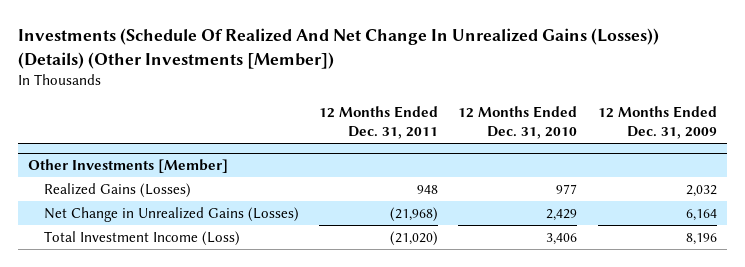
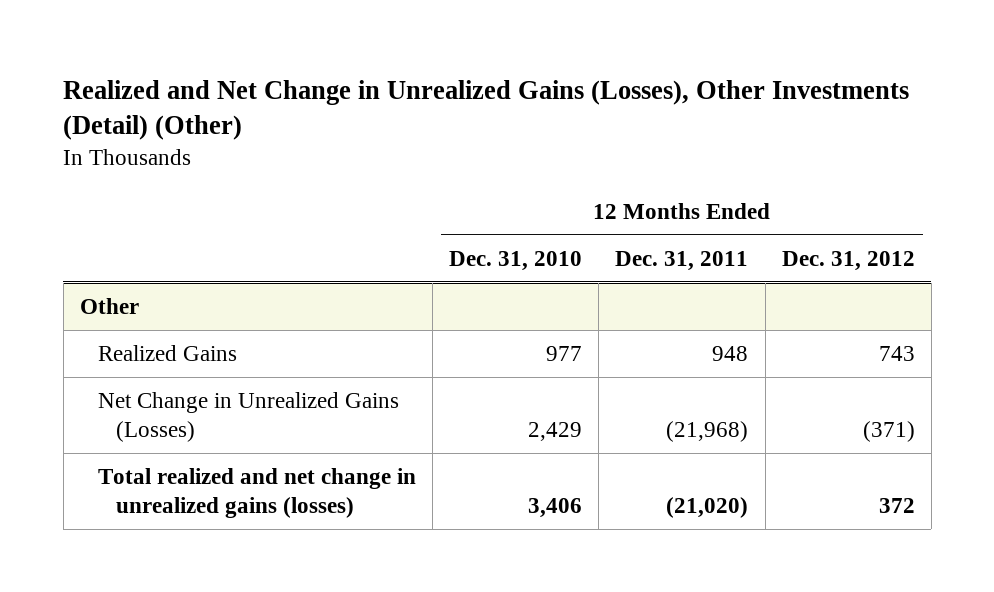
- Investments (Schedule Of Realized And Net Change In Unrealized Gains (Losses)) (Details) (Other Investments [Member])
+ Realized and Net Change in Unrealized Gains (Losses), Other Investments (Detail) (Other)
- | 12 Months Ended Dec. 31, 2011 | 12 Months Ended Dec. 31, 2010 | 12 Months Ended Dec. 31, 2009
+ | 12 Months Ended Dec. 31, 2010 | 12 Months Ended Dec. 31, 2011 | 12 Months Ended Dec. 31, 2012
- Other Investments [Member]
- Realized Gains (Losses) | 948 | 977 | 2,032
+ Other
+ Realized Gains | 977 | 948 | 743
- Total Investment Income (Loss) | (21,020) | 3,406 | 8,196
+ Total realized and net change in unrealized gains (losses) | 3,406 | (21,020) | 372

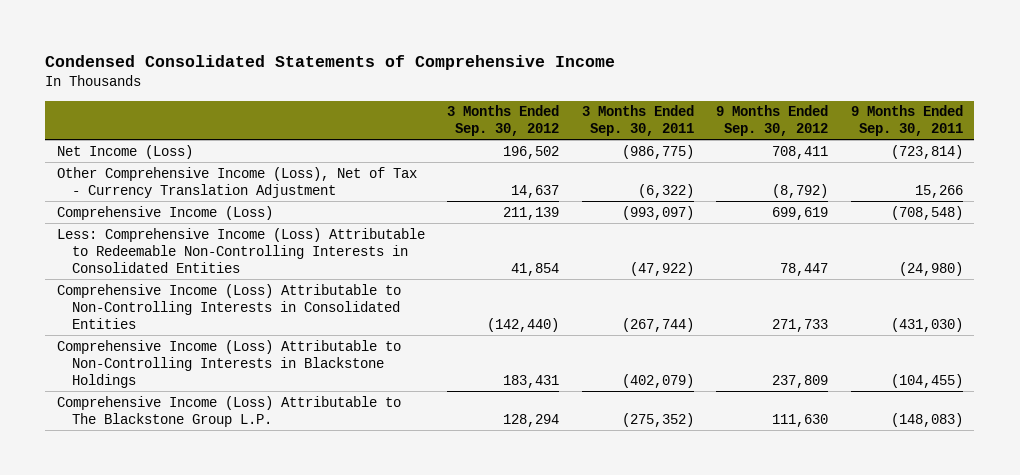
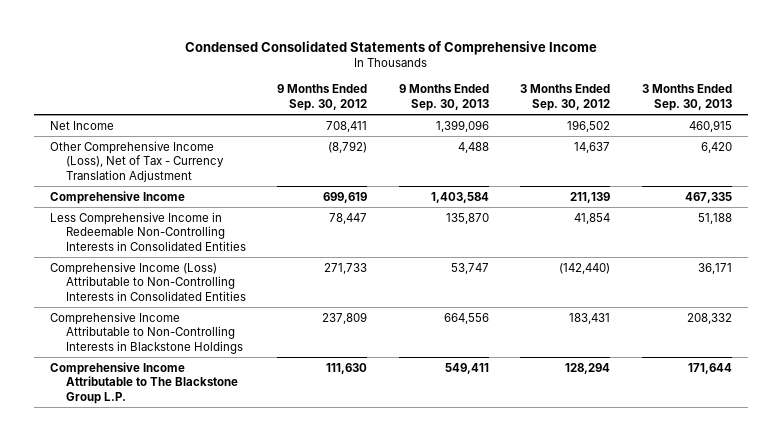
- | 3 Months Ended Sep. 30, 2012 | 3 Months Ended Sep. 30, 2011 | 9 Months Ended Sep. 30, 2012 | 9 Months Ended Sep. 30, 2011
+ | 9 Months Ended Sep. 30, 2012 | 9 Months Ended Sep. 30, 2013 | 3 Months Ended Sep. 30, 2012 | 3 Months Ended Sep. 30, 2013
- Net Income (Loss) | 196,502 | (986,775) | 708,411 | (723,814)
+ Net Income | 708,411 | 1,399,096 | 196,502 | 460,915
- Comprehensive Income (Loss) | 211,139 | (993,097) | 699,619 | (708,548)
- Less: Comprehensive Income (Loss) Attributable to Redeemable Non-Controlling Interests in Consolidated Entities | 41,854 | (47,922) | 78,447 | (24,980)
+ Comprehensive Income | 699,619 | 1,403,584 | 211,139 | 467,335
+ Less Comprehensive Income in Redeemable Non-Controlling Interests in Consolidated Entities | 78,447 | 135,870 | 41,854 | 51,188
- Comprehensive Income (Loss) Attributable to Non-Controlling Interests in Blackstone Holdings | 183,431 | (402,079) | 237,809 | (104,455)
- Comprehensive Income (Loss) Attributable to The Blackstone Group L.P. | 128,294 | (275,352) | 111,630 | (148,083)
+ Comprehensive Income Attributable to Non-Controlling Interests in Blackstone Holdings | 237,809 | 664,556 | 183,431 | 208,332
+ Comprehensive Income Attributable to The Blackstone Group L.P. | 111,630 | 549,411 | 128,294 | 171,644

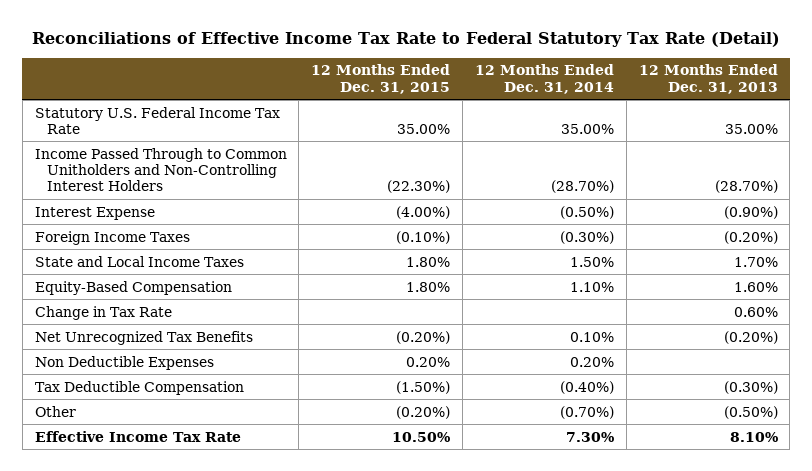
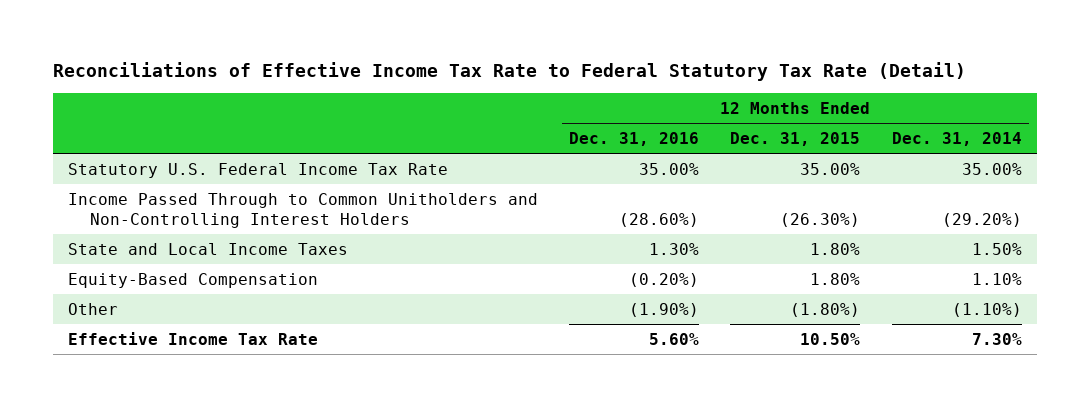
- | 12 Months Ended Dec. 31, 2015 | 12 Months Ended Dec. 31, 2014 | 12 Months Ended Dec. 31, 2013
+ | 12 Months Ended Dec. 31, 2016 | 12 Months Ended Dec. 31, 2015 | 12 Months Ended Dec. 31, 2014
- Income Passed Through to Common Unitholders and Non-Controlling Interest Holders | (22.30%) | (28.70%) | (28.70%)
- Interest Expense | (4.00%) | (0.50%) | (0.90%)
- Foreign Income Taxes | (0.10%) | (0.30%) | (0.20%)
+ Income Passed Through to Common Unitholders and Non-Controlling Interest Holders | (28.60%) | (26.30%) | (29.20%)
- Change in Tax Rate | | | 0.60%
- Net Unrecognized Tax Benefits | (0.20%) | 0.10% | (0.20%)
- Non Deductible Expenses | 0.20% | 0.20% |
- Tax Deductible Compensation | (1.50%) | (0.40%) | (0.30%)
- Other | (0.20%) | (0.70%) | (0.50%)
+ Other | (1.90%) | (1.80%) | (1.10%)

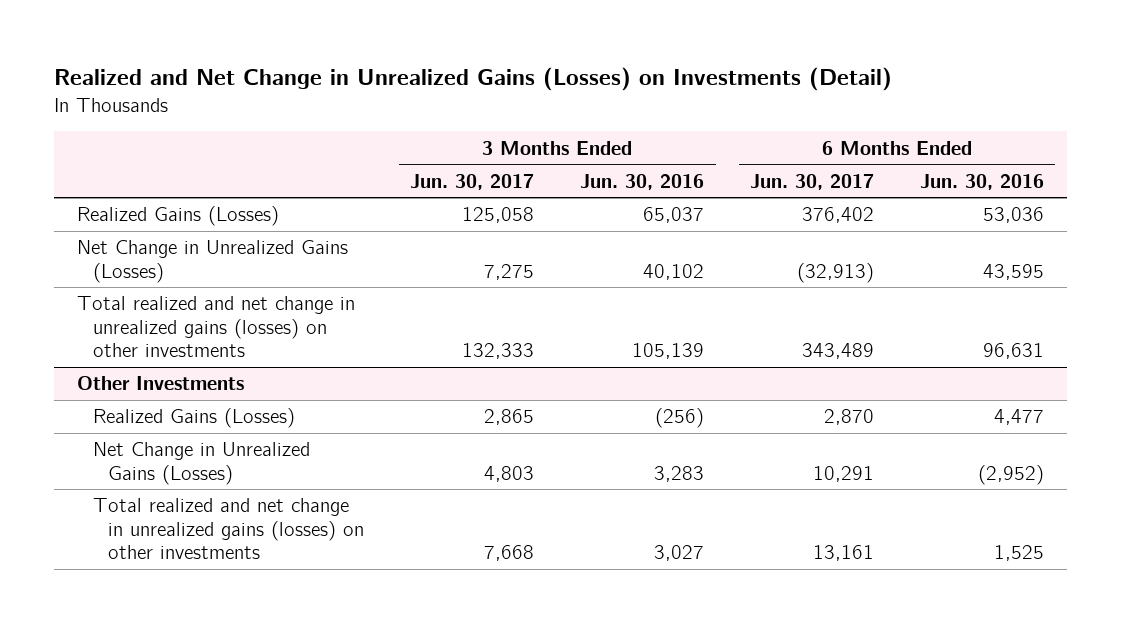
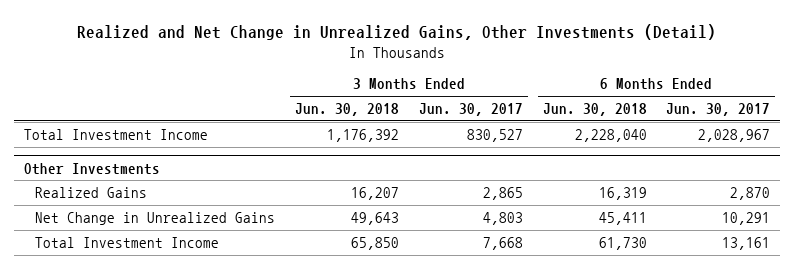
- Realized and Net Change in Unrealized Gains (Losses) on Investments (Detail)
+ Realized and Net Change in Unrealized Gains, Other Investments (Detail)
- | 3 Months Ended Jun. 30, 2017 | 3 Months Ended Jun. 30, 2016 | 6 Months Ended Jun. 30, 2017 | 6 Months Ended Jun. 30, 2016
+ | 3 Months Ended Jun. 30, 2018 | 3 Months Ended Jun. 30, 2017 | 6 Months Ended Jun. 30, 2018 | 6 Months Ended Jun. 30, 2017
- Realized Gains (Losses) | 125,058 | 65,037 | 376,402 | 53,036
- Net Change in Unrealized Gains (Losses) | 7,275 | 40,102 | (32,913) | 43,595
- Total realized and net change in unrealized gains (losses) on other investments | 132,333 | 105,139 | 343,489 | 96,631
+ Total Investment Income | 1,176,392 | 830,527 | 2,228,040 | 2,028,967
@ Other Investments
- Realized Gains (Losses) | 2,865 | (256) | 2,870 | 4,477
- Net Change in Unrealized Gains (Losses) | 4,803 | 3,283 | 10,291 | (2,952)
- Total realized and net change in unrealized gains (losses) on other investments | 7,668 | 3,027 | 13,161 | 1,525
+ Realized Gains | 16,207 | 2,865 | 16,319 | 2,870
+ Net Change in Unrealized Gains | 49,643 | 4,803 | 45,411 | 10,291
+ Total Investment Income | 65,850 | 7,668 | 61,730 | 13,161

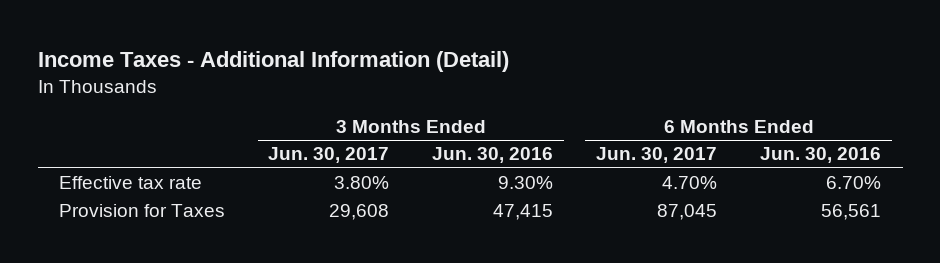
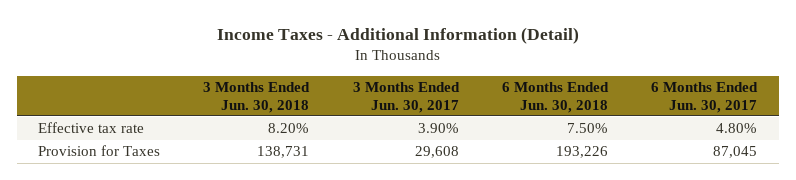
- | 3 Months Ended Jun. 30, 2017 | 3 Months Ended Jun. 30, 2016 | 6 Months Ended Jun. 30, 2017 | 6 Months Ended Jun. 30, 2016
+ | 3 Months Ended Jun. 30, 2018 | 3 Months Ended Jun. 30, 2017 | 6 Months Ended Jun. 30, 2018 | 6 Months Ended Jun. 30, 2017
- Effective tax rate | 3.80% | 9.30% | 4.70% | 6.70%
+ Effective tax rate | 8.20% | 3.90% | 7.50% | 4.80%

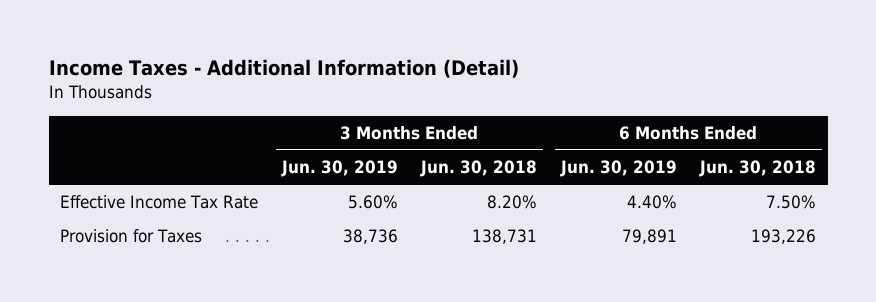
- | 3 Months Ended Jun. 30, 2018 | 3 Months Ended Jun. 30, 2017 | 6 Months Ended Jun. 30, 2018 | 6 Months Ended Jun. 30, 2017
+ | 3 Months Ended Jun. 30, 2019 | 3 Months Ended Jun. 30, 2018 | 6 Months Ended Jun. 30, 2019 | 6 Months Ended Jun. 30, 2018
- Effective tax rate | 8.20% | 3.90% | 7.50% | 4.80%
+ Effective Income Tax Rate | 5.60% | 8.20% | 4.40% | 7.50%

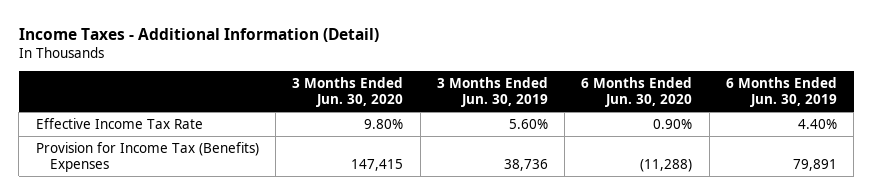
- | 3 Months Ended Jun. 30, 2019 | 3 Months Ended Jun. 30, 2018 | 6 Months Ended Jun. 30, 2019 | 6 Months Ended Jun. 30, 2018
+ | 3 Months Ended Jun. 30, 2020 | 3 Months Ended Jun. 30, 2019 | 6 Months Ended Jun. 30, 2020 | 6 Months Ended Jun. 30, 2019
- Provision for Taxes | 38,736 | 138,731 | 79,891 | 193,226
+ Provision for Income Tax (Benefits) Expenses | 147,415 | 38,736 | (11,288) | 79,891

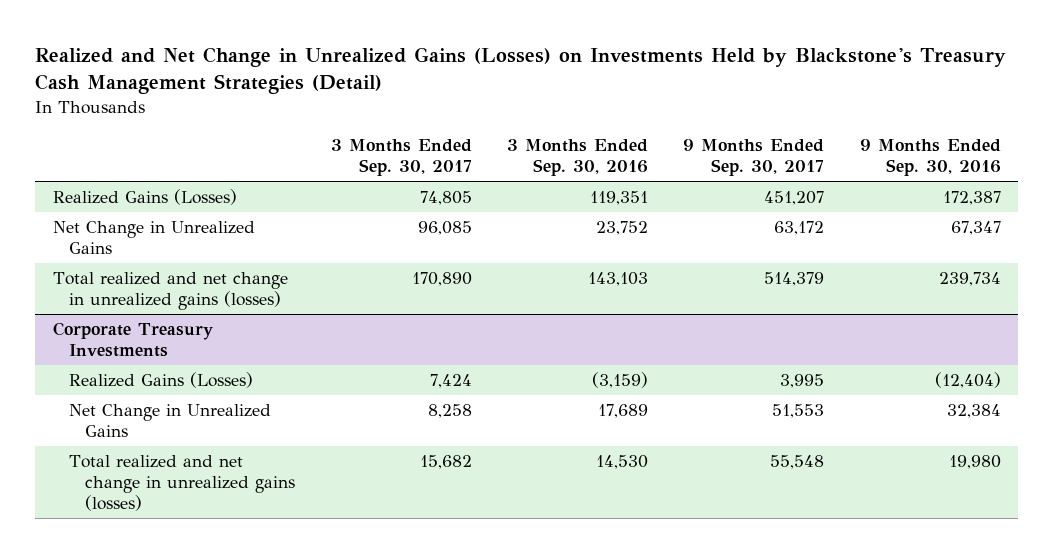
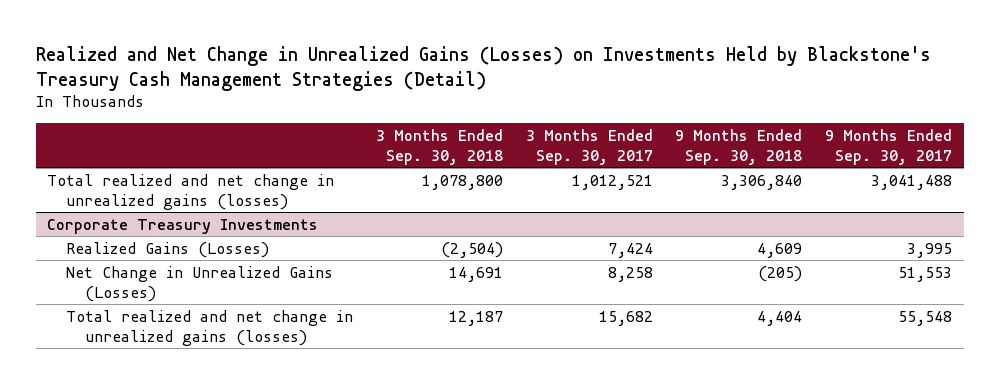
- | 3 Months Ended Sep. 30, 2017 | 3 Months Ended Sep. 30, 2016 | 9 Months Ended Sep. 30, 2017 | 9 Months Ended Sep. 30, 2016
+ | 3 Months Ended Sep. 30, 2018 | 3 Months Ended Sep. 30, 2017 | 9 Months Ended Sep. 30, 2018 | 9 Months Ended Sep. 30, 2017
- Realized Gains (Losses) | 74,805 | 119,351 | 451,207 | 172,387
- Net Change in Unrealized Gains | 96,085 | 23,752 | 63,172 | 67,347
- Total realized and net change in unrealized gains (losses) | 170,890 | 143,103 | 514,379 | 239,734
+ Total realized and net change in unrealized gains (losses) | 1,078,800 | 1,012,521 | 3,306,840 | 3,041,488
@ Corporate Treasury Investments
- Net Change in Unrealized Gains | 8,258 | 17,689 | 51,553 | 32,384
+ Net Change in Unrealized Gains (Losses) | 14,691 | 8,258 | (205) | 51,553

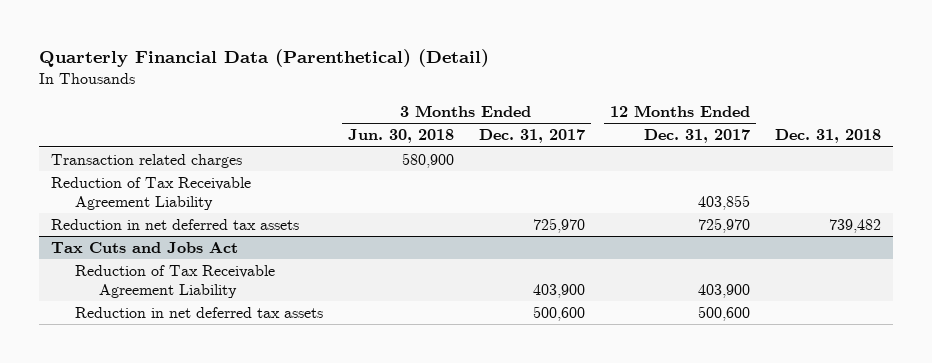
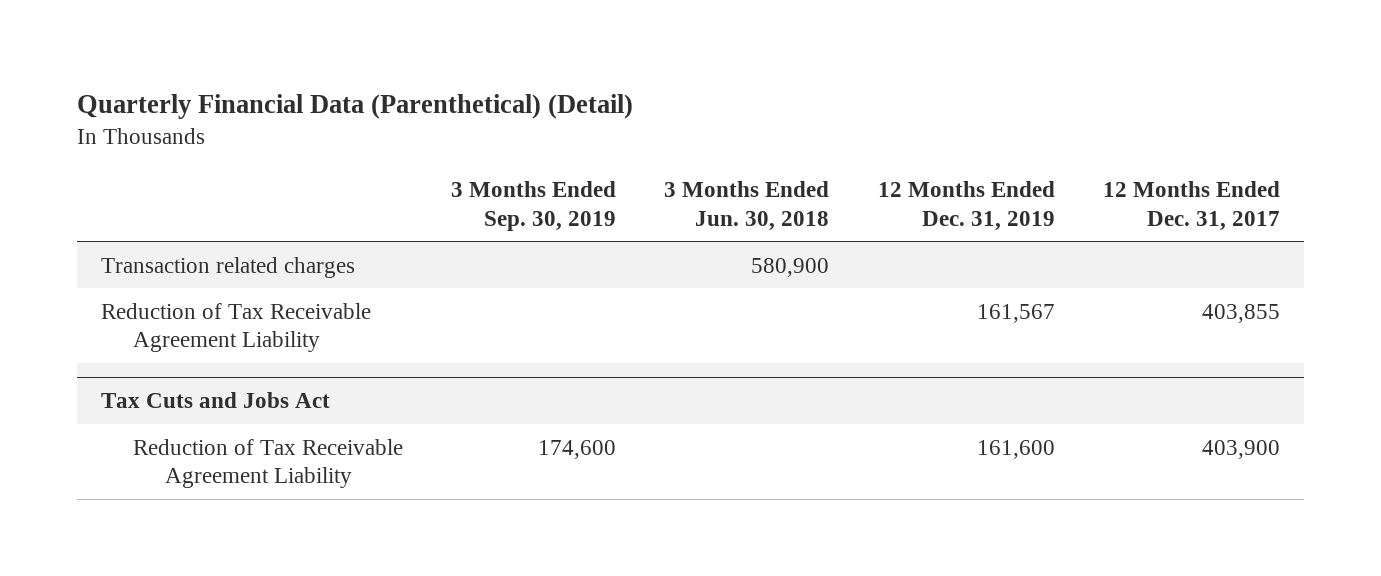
- | 3 Months Ended Jun. 30, 2018 | 3 Months Ended Dec. 31, 2017 | 12 Months Ended Dec. 31, 2017 | Dec. 31, 2018
+ | 3 Months Ended Sep. 30, 2019 | 3 Months Ended Jun. 30, 2018 | 12 Months Ended Dec. 31, 2019 | 12 Months Ended Dec. 31, 2017
- Reduction in net deferred tax assets | | 725,970 | 725,970 | 739,482
@ Tax Cuts and Jobs Act
- Reduction in net deferred tax assets | | 500,600 | 500,600 |

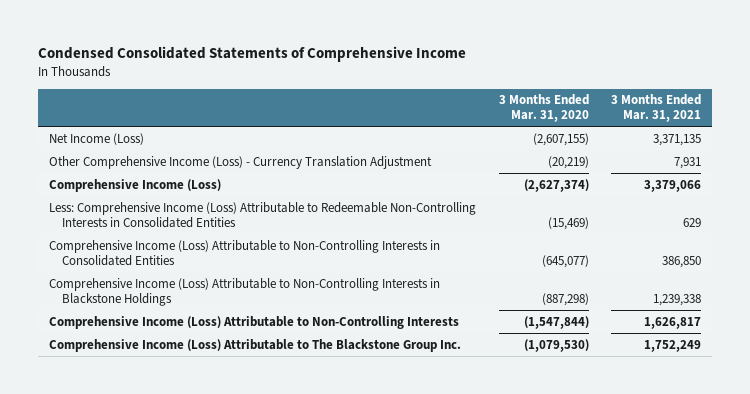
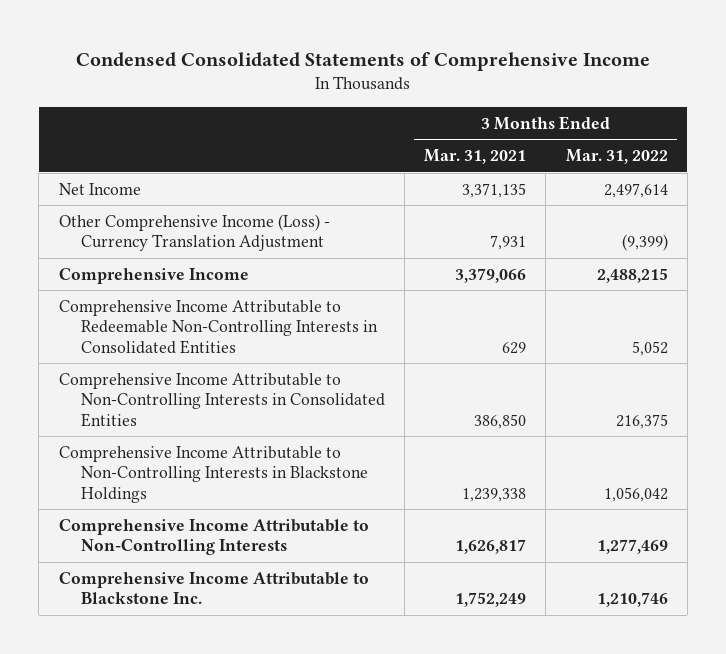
- | 3 Months Ended Mar. 31, 2020 | 3 Months Ended Mar. 31, 2021
+ | 3 Months Ended Mar. 31, 2021 | 3 Months Ended Mar. 31, 2022
- Net Income (Loss) | (2,607,155) | 3,371,135
+ Net Income | 3,371,135 | 2,497,614
- Comprehensive Income (Loss) | (2,627,374) | 3,379,066
- Less: Comprehensive Income (Loss) Attributable to Redeemable Non-Controlling Interests in Consolidated Entities | (15,469) | 629
- Comprehensive Income (Loss) Attributable to Non-Controlling Interests in Consolidated Entities | (645,077) | 386,850
- Comprehensive Income (Loss) Attributable to Non-Controlling Interests in Blackstone Holdings | (887,298) | 1,239,338
- Comprehensive Income (Loss) Attributable to Non-Controlling Interests | (1,547,844) | 1,626,817
- Comprehensive Income (Loss) Attributable to The Blackstone Group Inc. | (1,079,530) | 1,752,249
+ Comprehensive Income | 3,379,066 | 2,488,215
+ Comprehensive Income Attributable to Redeemable Non-Controlling Interests in Consolidated Entities | 629 | 5,052
+ Comprehensive Income Attributable to Non-Controlling Interests in Consolidated Entities | 386,850 | 216,375
+ Comprehensive Income Attributable to Non-Controlling Interests in Blackstone Holdings | 1,239,338 | 1,056,042
+ Comprehensive Income Attributable to Non-Controlling Interests | 1,626,817 | 1,277,469
+ Comprehensive Income Attributable to Blackstone Inc. | 1,752,249 | 1,210,746

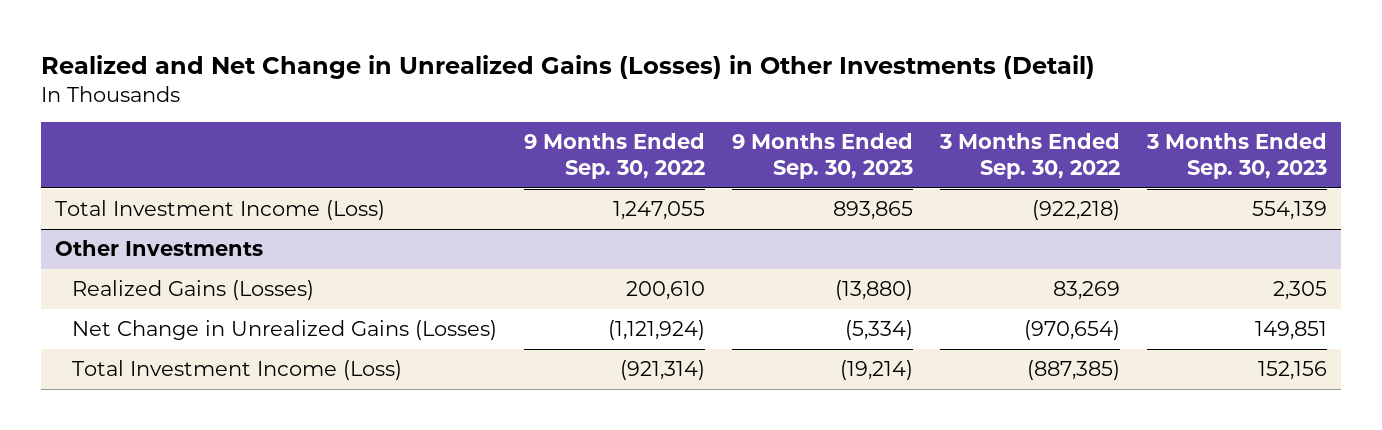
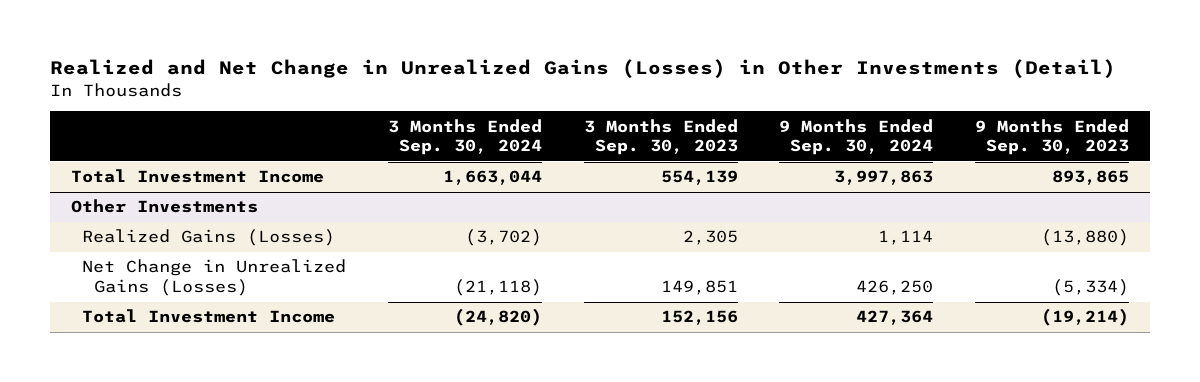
- | 9 Months Ended Sep. 30, 2022 | 9 Months Ended Sep. 30, 2023 | 3 Months Ended Sep. 30, 2022 | 3 Months Ended Sep. 30, 2023
+ | 3 Months Ended Sep. 30, 2024 | 3 Months Ended Sep. 30, 2023 | 9 Months Ended Sep. 30, 2024 | 9 Months Ended Sep. 30, 2023
- Total Investment Income (Loss) | 1,247,055 | 893,865 | (922,218) | 554,139
+ Total Investment Income | 1,663,044 | 554,139 | 3,997,863 | 893,865
@ Other Investments
- Total Investment Income (Loss) | (921,314) | (19,214) | (887,385) | 152,156
+ Total Investment Income | (24,820) | 152,156 | 427,364 | (19,214)

